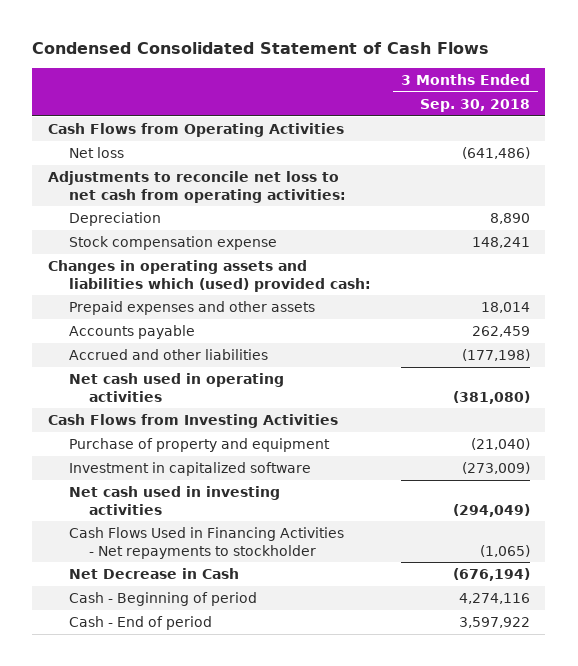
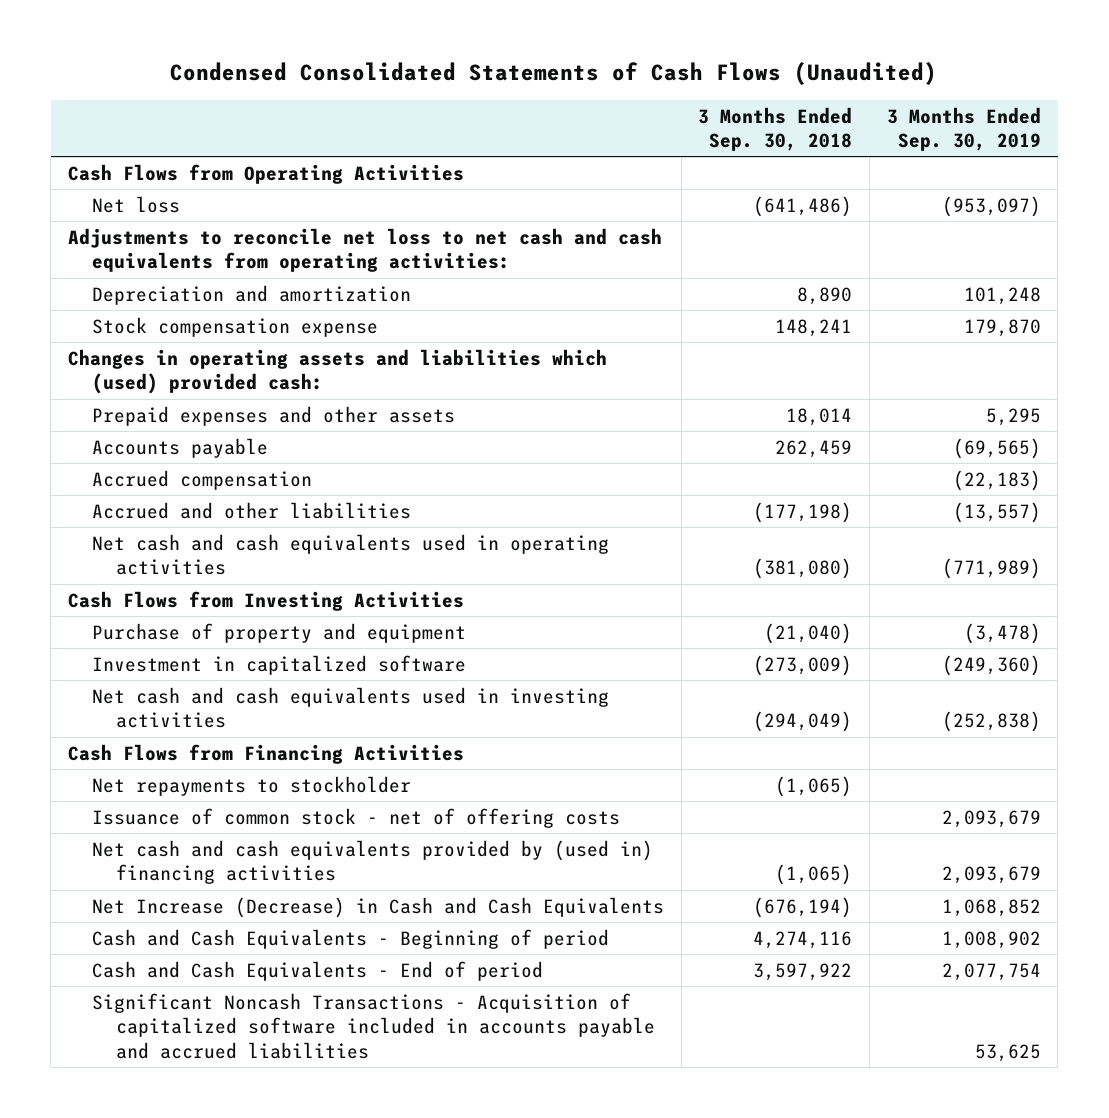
- Condensed Consolidated Statement of Cash Flows
+ Condensed Consolidated Statements of Cash Flows (Unaudited)
- | 3 Months Ended Sep. 30, 2018
+ | 3 Months Ended Sep. 30, 2018 | 3 Months Ended Sep. 30, 2019
- Adjustments to reconcile net loss to net cash from operating activities:
- Depreciation | 8,890
+ Adjustments to reconcile net loss to net cash and cash equivalents from operating activities:
+ Depreciation and amortization | 8,890 | 101,248
+ Accrued compensation | | (22,183)
- Net cash used in operating activities | (381,080)
+ Net cash and cash equivalents used in operating activities | (381,080) | (771,989)
- Net cash used in investing activities | (294,049)
- Cash Flows Used in Financing Activities - Net repayments to stockholder | (1,065)
- Net Decrease in Cash | (676,194)
- Cash - Beginning of period | 4,274,116
- Cash - End of period | 3,597,922
+ Net cash and cash equivalents used in investing activities | (294,049) | (252,838)
+ Cash Flows from Financing Activities
+ Net repayments to stockholder | (1,065) |
+ Issuance of common stock - net of offering costs | | 2,093,679
+ Net cash and cash equivalents provided by (used in) financing activities | (1,065) | 2,093,679
+ Net Increase (Decrease) in Cash and Cash Equivalents | (676,194) | 1,068,852
+ Cash and Cash Equivalents - Beginning of period | 4,274,116 | 1,008,902
+ Cash and Cash Equivalents - End of period | 3,597,922 | 2,077,754
+ Significant Noncash Transactions - Acquisition of capitalized software included in accounts payable and accrued liabilities | | 53,625

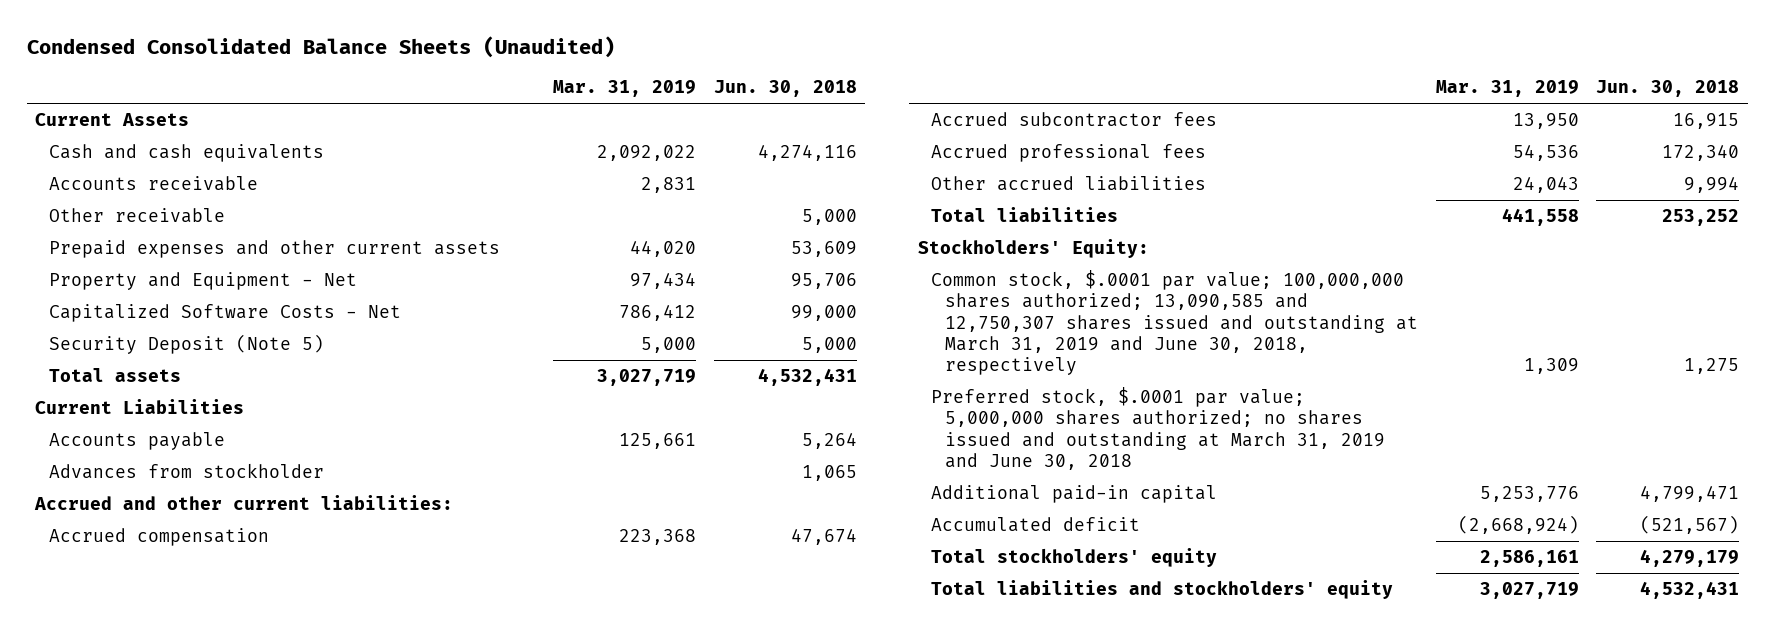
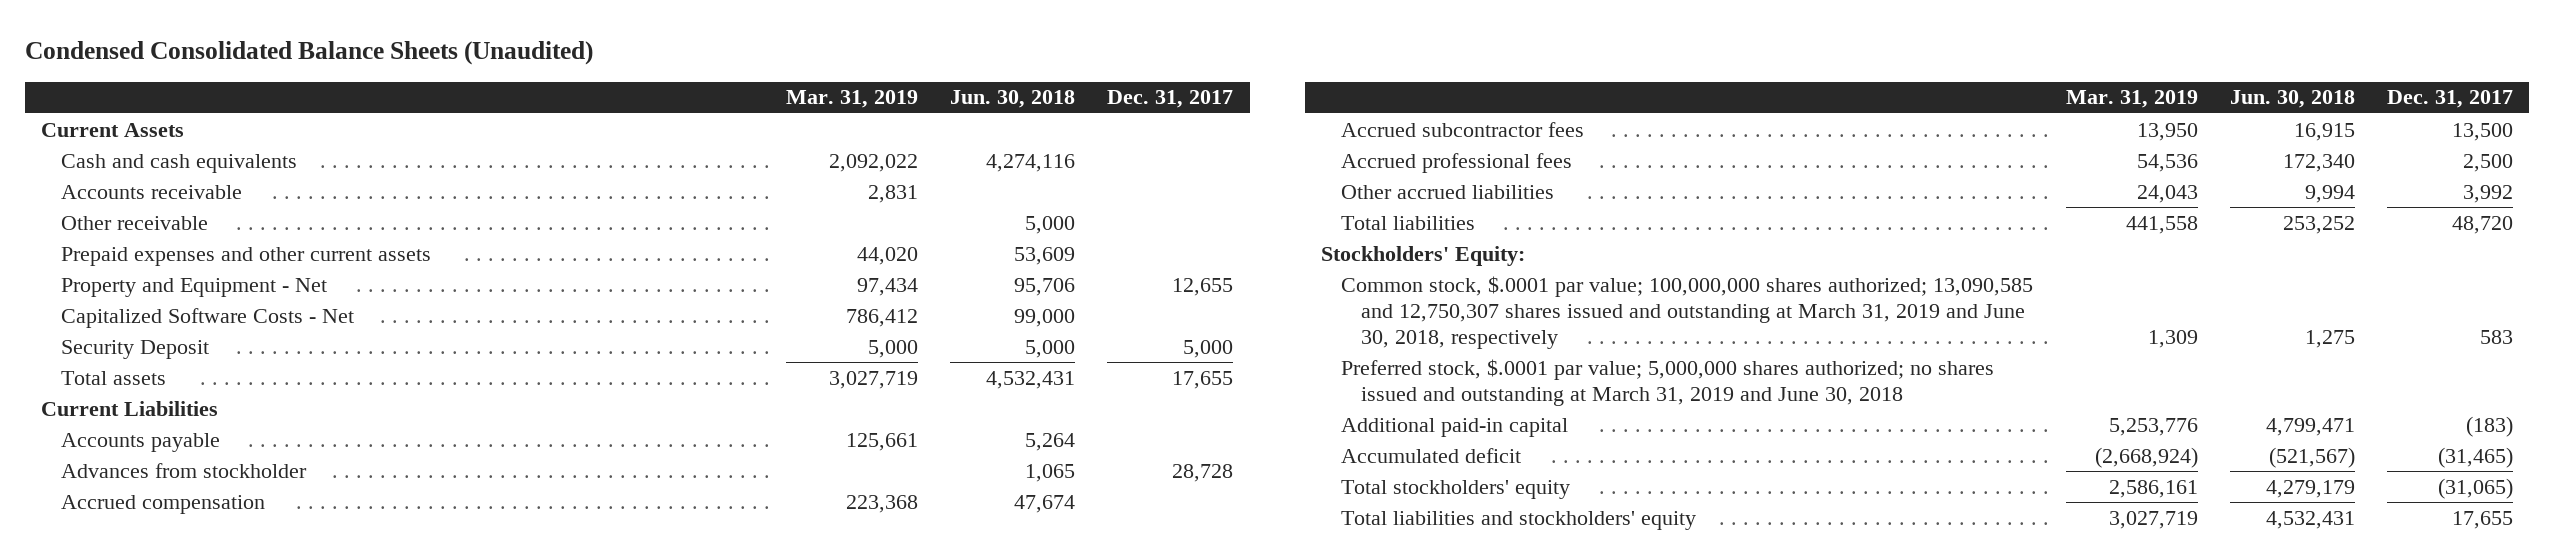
- | Mar. 31, 2019 | Jun. 30, 2018
+ | Mar. 31, 2019 | Jun. 30, 2018 | Dec. 31, 2017
- Security Deposit (Note 5) | 5,000 | 5,000
+ Security Deposit | 5,000 | 5,000 | 5,000
- Accrued and other current liabilities:

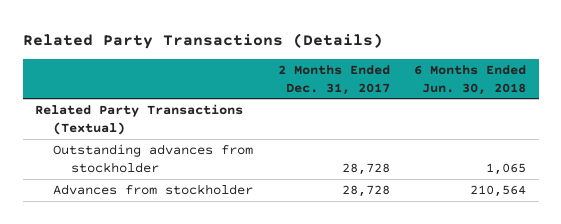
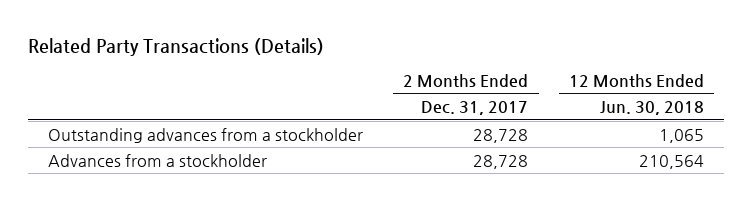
- | 2 Months Ended Dec. 31, 2017 | 6 Months Ended Jun. 30, 2018
+ | 2 Months Ended Dec. 31, 2017 | 12 Months Ended Jun. 30, 2018
- Related Party Transactions (Textual)
- Outstanding advances from stockholder | 28,728 | 1,065
- Advances from stockholder | 28,728 | 210,564
+ Outstanding advances from a stockholder | 28,728 | 1,065
+ Advances from a stockholder | 28,728 | 210,564

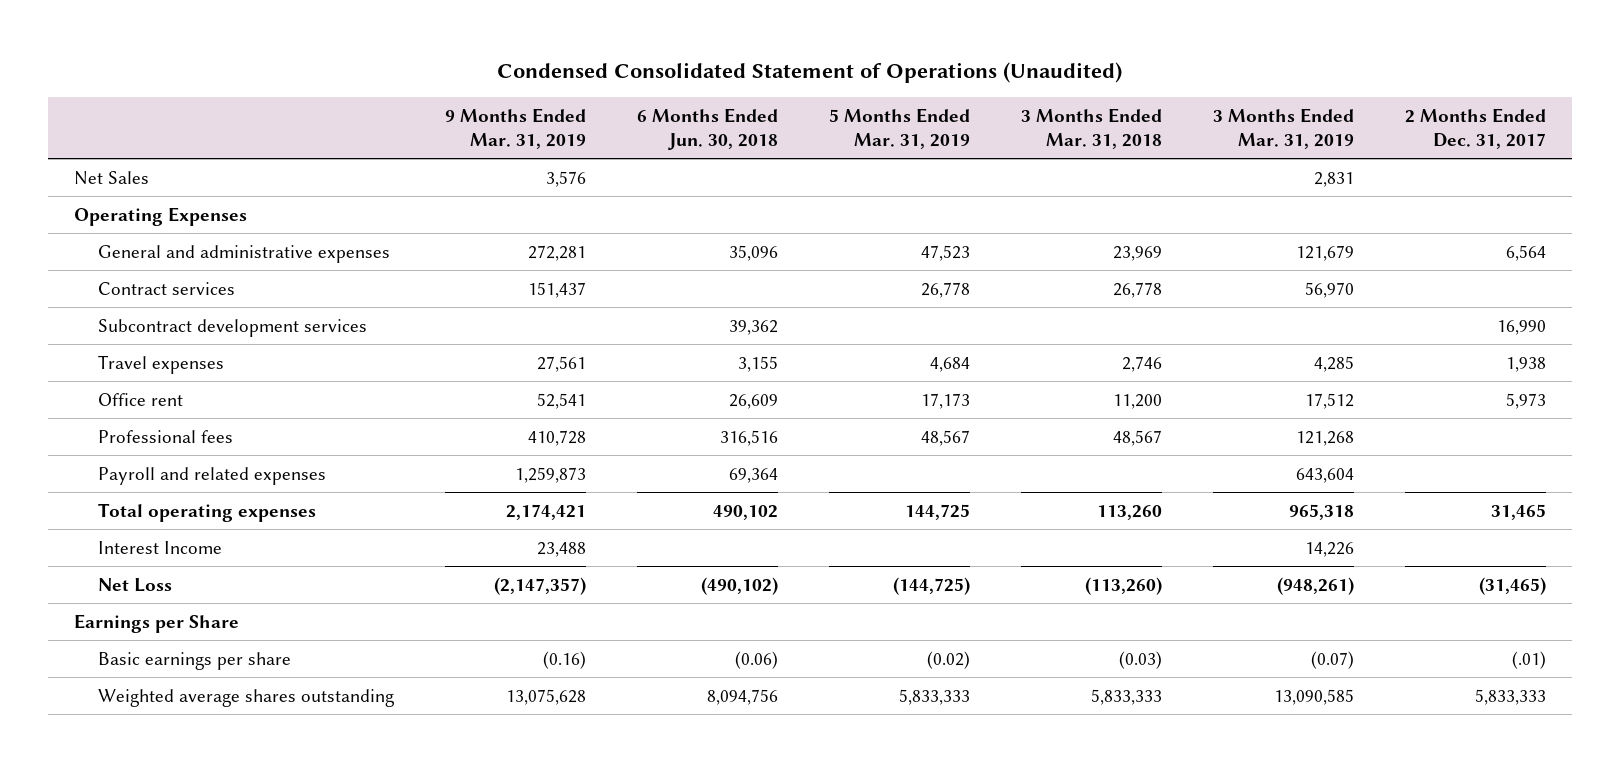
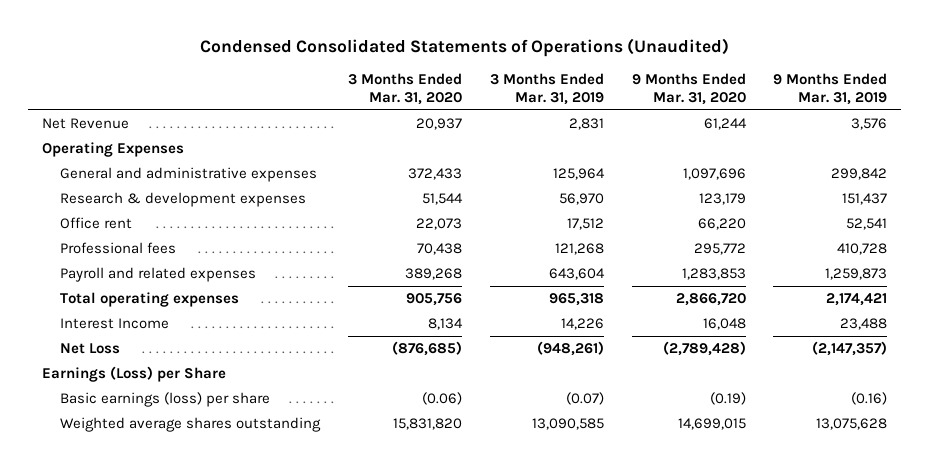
- Condensed Consolidated Statement of Operations (Unaudited)
+ Condensed Consolidated Statements of Operations (Unaudited)
- | 9 Months Ended Mar. 31, 2019 | 6 Months Ended Jun. 30, 2018 | 5 Months Ended Mar. 31, 2019 | 3 Months Ended Mar. 31, 2018 | 3 Months Ended Mar. 31, 2019 | 2 Months Ended Dec. 31, 2017
+ | 3 Months Ended Mar. 31, 2020 | 3 Months Ended Mar. 31, 2019 | 9 Months Ended Mar. 31, 2020 | 9 Months Ended Mar. 31, 2019
- Net Sales | 3,576 | | | | 2,831 |
+ Net Revenue | 20,937 | 2,831 | 61,244 | 3,576
- General and administrative expenses | 272,281 | 35,096 | 47,523 | 23,969 | 121,679 | 6,564
- Contract services | 151,437 | | 26,778 | 26,778 | 56,970 |
- Subcontract development services | | 39,362 | | | | 16,990
- Travel expenses | 27,561 | 3,155 | 4,684 | 2,746 | 4,285 | 1,938
+ General and administrative expenses | 372,433 | 125,964 | 1,097,696 | 299,842
+ Research & development expenses | 51,544 | 56,970 | 123,179 | 151,437
- Earnings per Share
- Basic earnings per share | (0.16) | (0.06) | (0.02) | (0.03) | (0.07) | (.01)
+ Earnings (Loss) per Share
+ Basic earnings (loss) per share | (0.06) | (0.07) | (0.19) | (0.16)

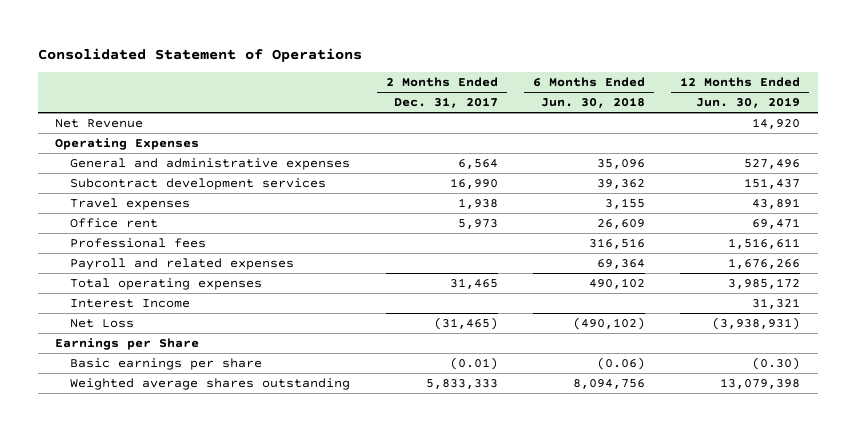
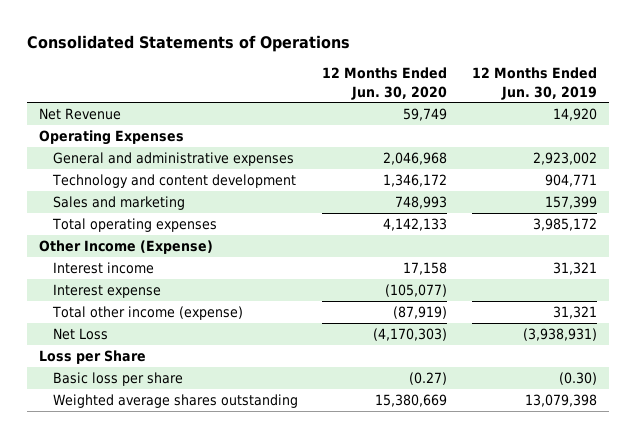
- Consolidated Statement of Operations
+ Consolidated Statements of Operations
- | 2 Months Ended Dec. 31, 2017 | 6 Months Ended Jun. 30, 2018 | 12 Months Ended Jun. 30, 2019
+ | 12 Months Ended Jun. 30, 2020 | 12 Months Ended Jun. 30, 2019
- General and administrative expenses | 6,564 | 35,096 | 527,496
- Subcontract development services | 16,990 | 39,362 | 151,437
- Travel expenses | 1,938 | 3,155 | 43,891
- Office rent | 5,973 | 26,609 | 69,471
- Professional fees | | 316,516 | 1,516,611
- Payroll and related expenses | | 69,364 | 1,676,266
+ General and administrative expenses | 2,046,968 | 2,923,002
+ Technology and content development | 1,346,172 | 904,771
+ Sales and marketing | 748,993 | 157,399
- Interest Income | | | 31,321
+ Other Income (Expense)
+ Interest income | 17,158 | 31,321
+ Interest expense | (105,077) |
+ Total other income (expense) | (87,919) | 31,321
- Earnings per Share
- Basic earnings per share | (0.01) | (0.06) | (0.30)
+ Loss per Share
+ Basic loss per share | (0.27) | (0.30)

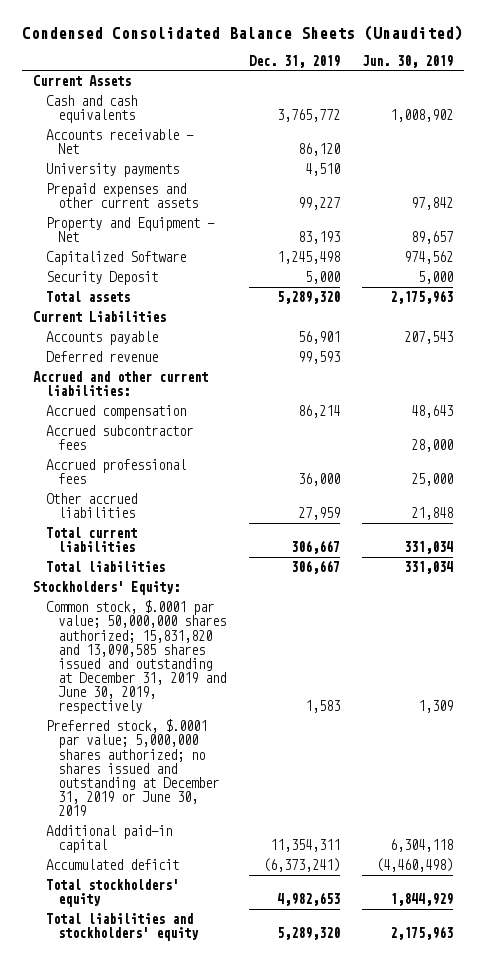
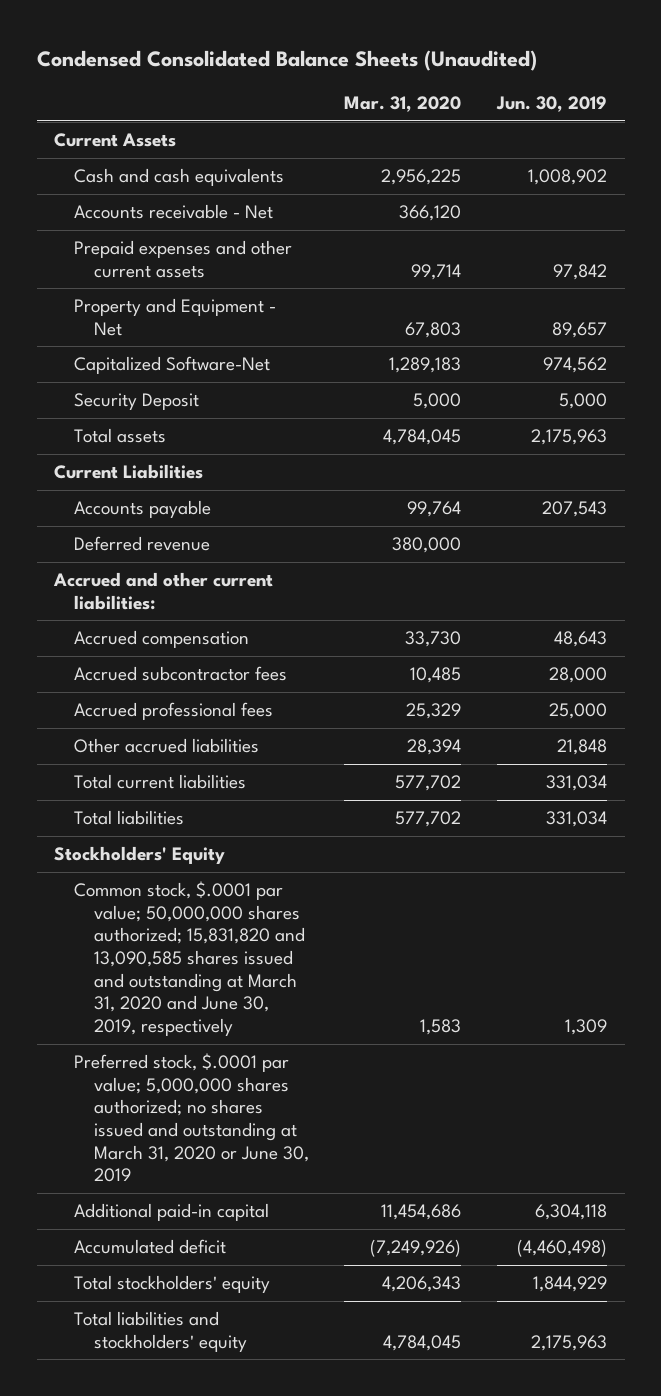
- | Dec. 31, 2019 | Jun. 30, 2019
+ | Mar. 31, 2020 | Jun. 30, 2019
- University payments | 4,510 |
- Capitalized Software | 1,245,498 | 974,562
+ Capitalized Software-Net | 1,289,183 | 974,562
- Stockholders' Equity:
- Common stock, $.0001 par value; 50,000,000 shares authorized; 15,831,820 and 13,090,585 shares issued and outstanding at December 31, 2019 and June 30, 2019, respectively | 1,583 | 1,309
- Preferred stock, $.0001 par value; 5,000,000 shares authorized; no shares issued and outstanding at December 31, 2019 or June 30, 2019
+ Stockholders' Equity
+ Common stock, $.0001 par value; 50,000,000 shares authorized; 15,831,820 and 13,090,585 shares issued and outstanding at March 31, 2020 and June 30, 2019, respectively | 1,583 | 1,309
+ Preferred stock, $.0001 par value; 5,000,000 shares authorized; no shares issued and outstanding at March 31, 2020 or June 30, 2019

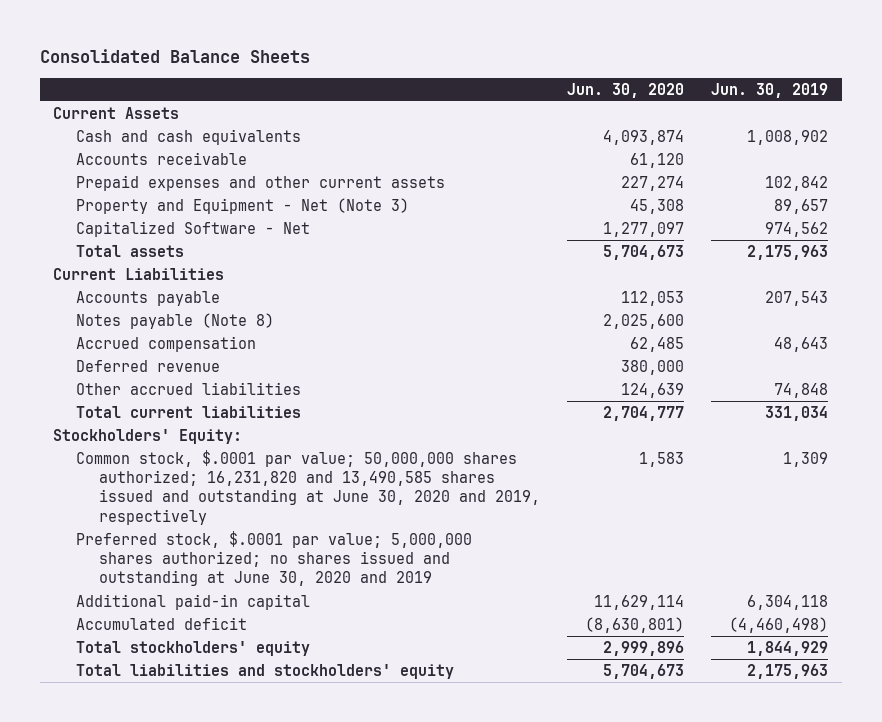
- Condensed Consolidated Balance Sheets (Unaudited)
+ Consolidated Balance Sheets
- | Mar. 31, 2020 | Jun. 30, 2019
+ | Jun. 30, 2020 | Jun. 30, 2019
- Accounts receivable - Net | 366,120 |
- Prepaid expenses and other current assets | 99,714 | 97,842
- Property and Equipment - Net | 67,803 | 89,657
- Capitalized Software-Net | 1,289,183 | 974,562
- Security Deposit | 5,000 | 5,000
+ Accounts receivable | 61,120 |
+ Prepaid expenses and other current assets | 227,274 | 102,842
+ Property and Equipment - Net (Note 3) | 45,308 | 89,657
+ Capitalized Software - Net | 1,277,097 | 974,562
- Accrued and other current liabilities:
+ Notes payable (Note 8) | 2,025,600 |
- Accrued subcontractor fees | 10,485 | 28,000
- Accrued professional fees | 25,329 | 25,000
- Other accrued liabilities | 28,394 | 21,848
moved down: Deferred revenue | 380,000 |
+ Other accrued liabilities | 124,639 | 74,848
- Total liabilities | 577,702 | 331,034
- Stockholders' Equity
- Common stock, $.0001 par value; 50,000,000 shares authorized; 15,831,820 and 13,090,585 shares issued and outstanding at March 31, 2020 and June 30, 2019, respectively | 1,583 | 1,309
- Preferred stock, $.0001 par value; 5,000,000 shares authorized; no shares issued and outstanding at March 31, 2020 or June 30, 2019
+ Stockholders' Equity:
+ Common stock, $.0001 par value; 50,000,000 shares authorized; 16,231,820 and 13,490,585 shares issued and outstanding at June 30, 2020 and 2019, respectively | 1,583 | 1,309
+ Preferred stock, $.0001 par value; 5,000,000 shares authorized; no shares issued and outstanding at June 30, 2020 and 2019

